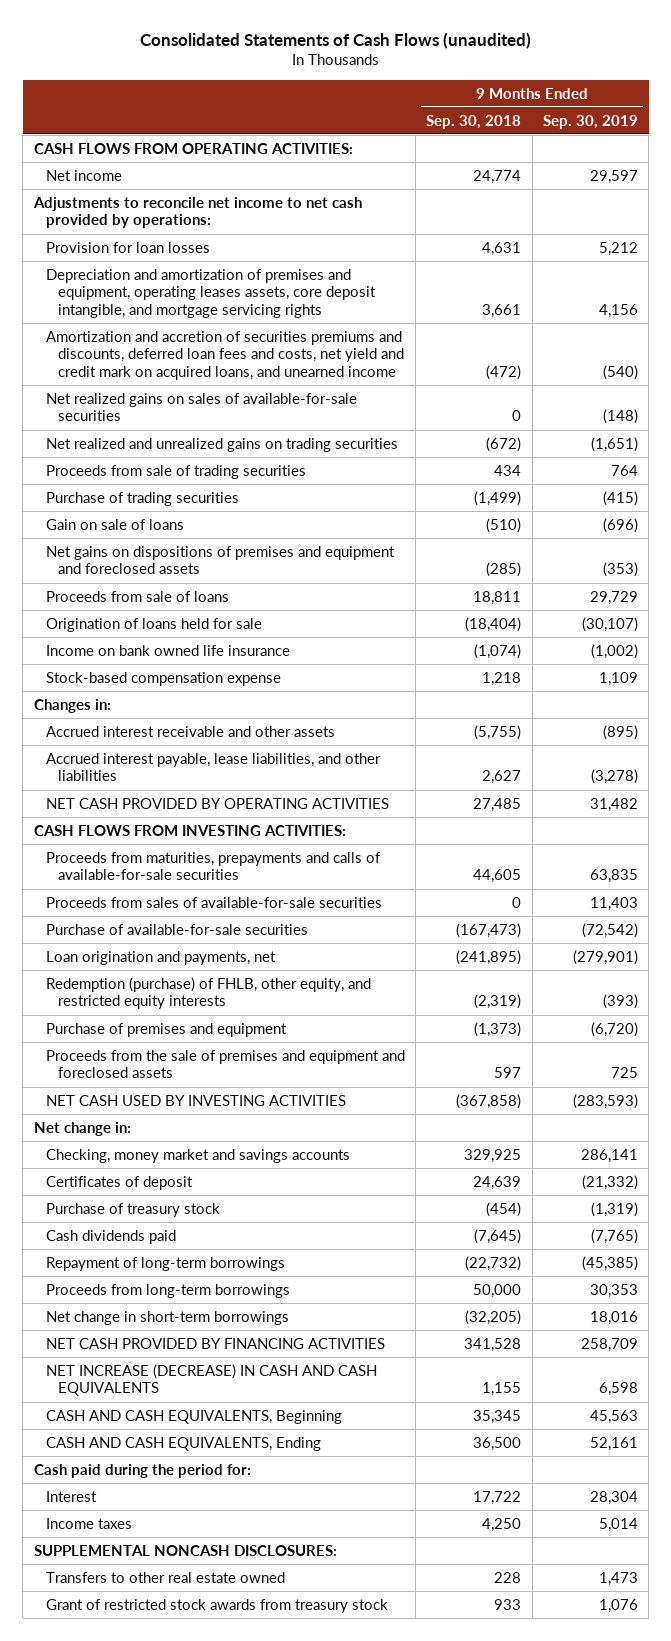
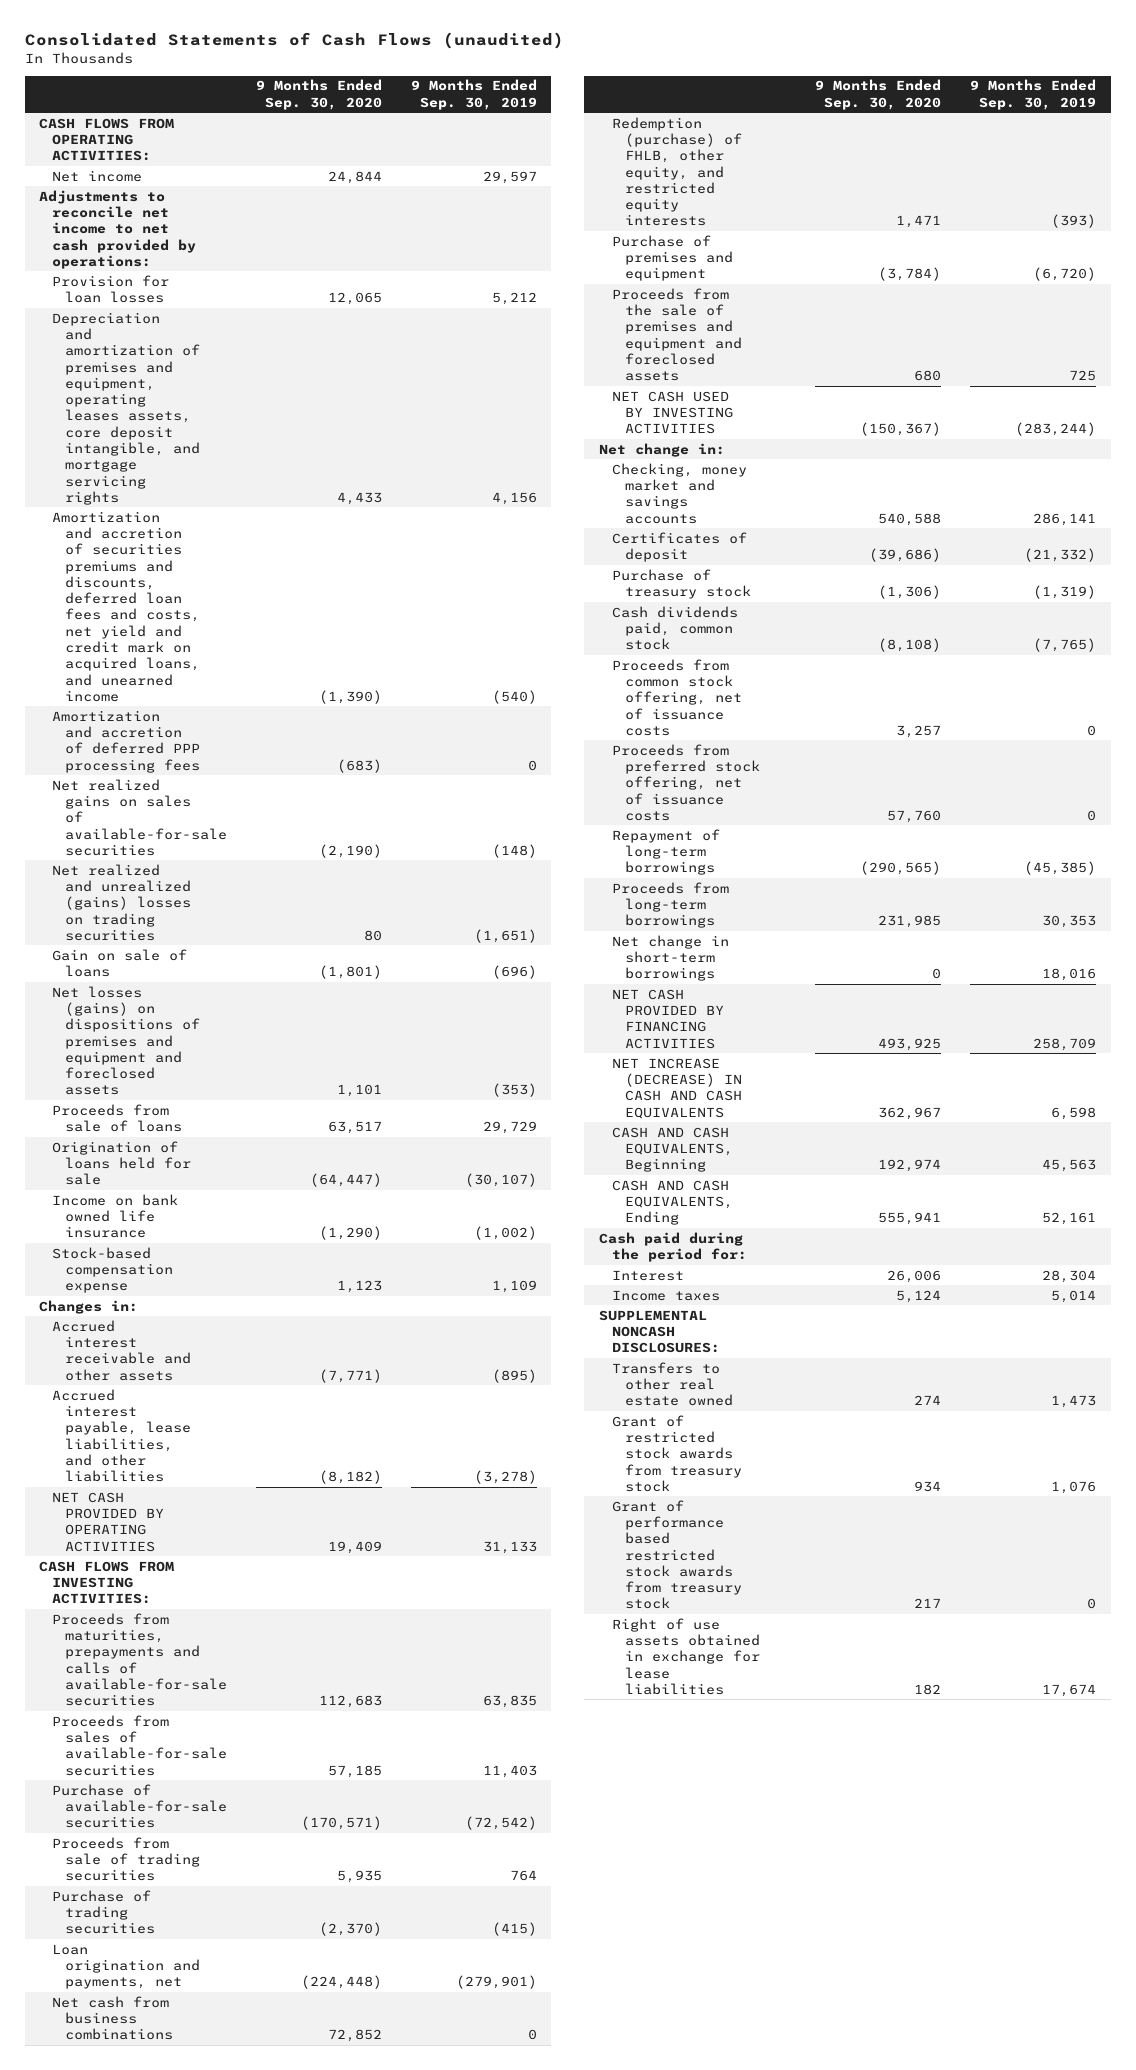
- | 9 Months Ended Sep. 30, 2018 | 9 Months Ended Sep. 30, 2019
+ | 9 Months Ended Sep. 30, 2020 | 9 Months Ended Sep. 30, 2019
+ Amortization and accretion of deferred PPP processing fees | (683) | 0
- Net realized and unrealized gains on trading securities | (672) | (1,651)
+ Net realized and unrealized (gains) losses on trading securities | 80 | (1,651)
- Net gains on dispositions of premises and equipment and foreclosed assets | (285) | (353)
+ Net losses (gains) on dispositions of premises and equipment and foreclosed assets | 1,101 | (353)
- NET CASH PROVIDED BY OPERATING ACTIVITIES | 27,485 | 31,482
+ NET CASH PROVIDED BY OPERATING ACTIVITIES | 19,409 | 31,133
moved down: Proceeds from sale of trading securities | 5,935 | 764
moved down: Purchase of trading securities | (2,370) | (415)
+ Net cash from business combinations | 72,852 | 0
- NET CASH USED BY INVESTING ACTIVITIES | (367,858) | (283,593)
+ NET CASH USED BY INVESTING ACTIVITIES | (150,367) | (283,244)
- Cash dividends paid | (7,645) | (7,765)
+ Cash dividends paid, common stock | (8,108) | (7,765)
+ Proceeds from common stock offering, net of issuance costs | 3,257 | 0
+ Proceeds from preferred stock offering, net of issuance costs | 57,760 | 0
+ Grant of performance based restricted stock awards from treasury stock | 217 | 0
+ Right of use assets obtained in exchange for lease liabilities | 182 | 17,674

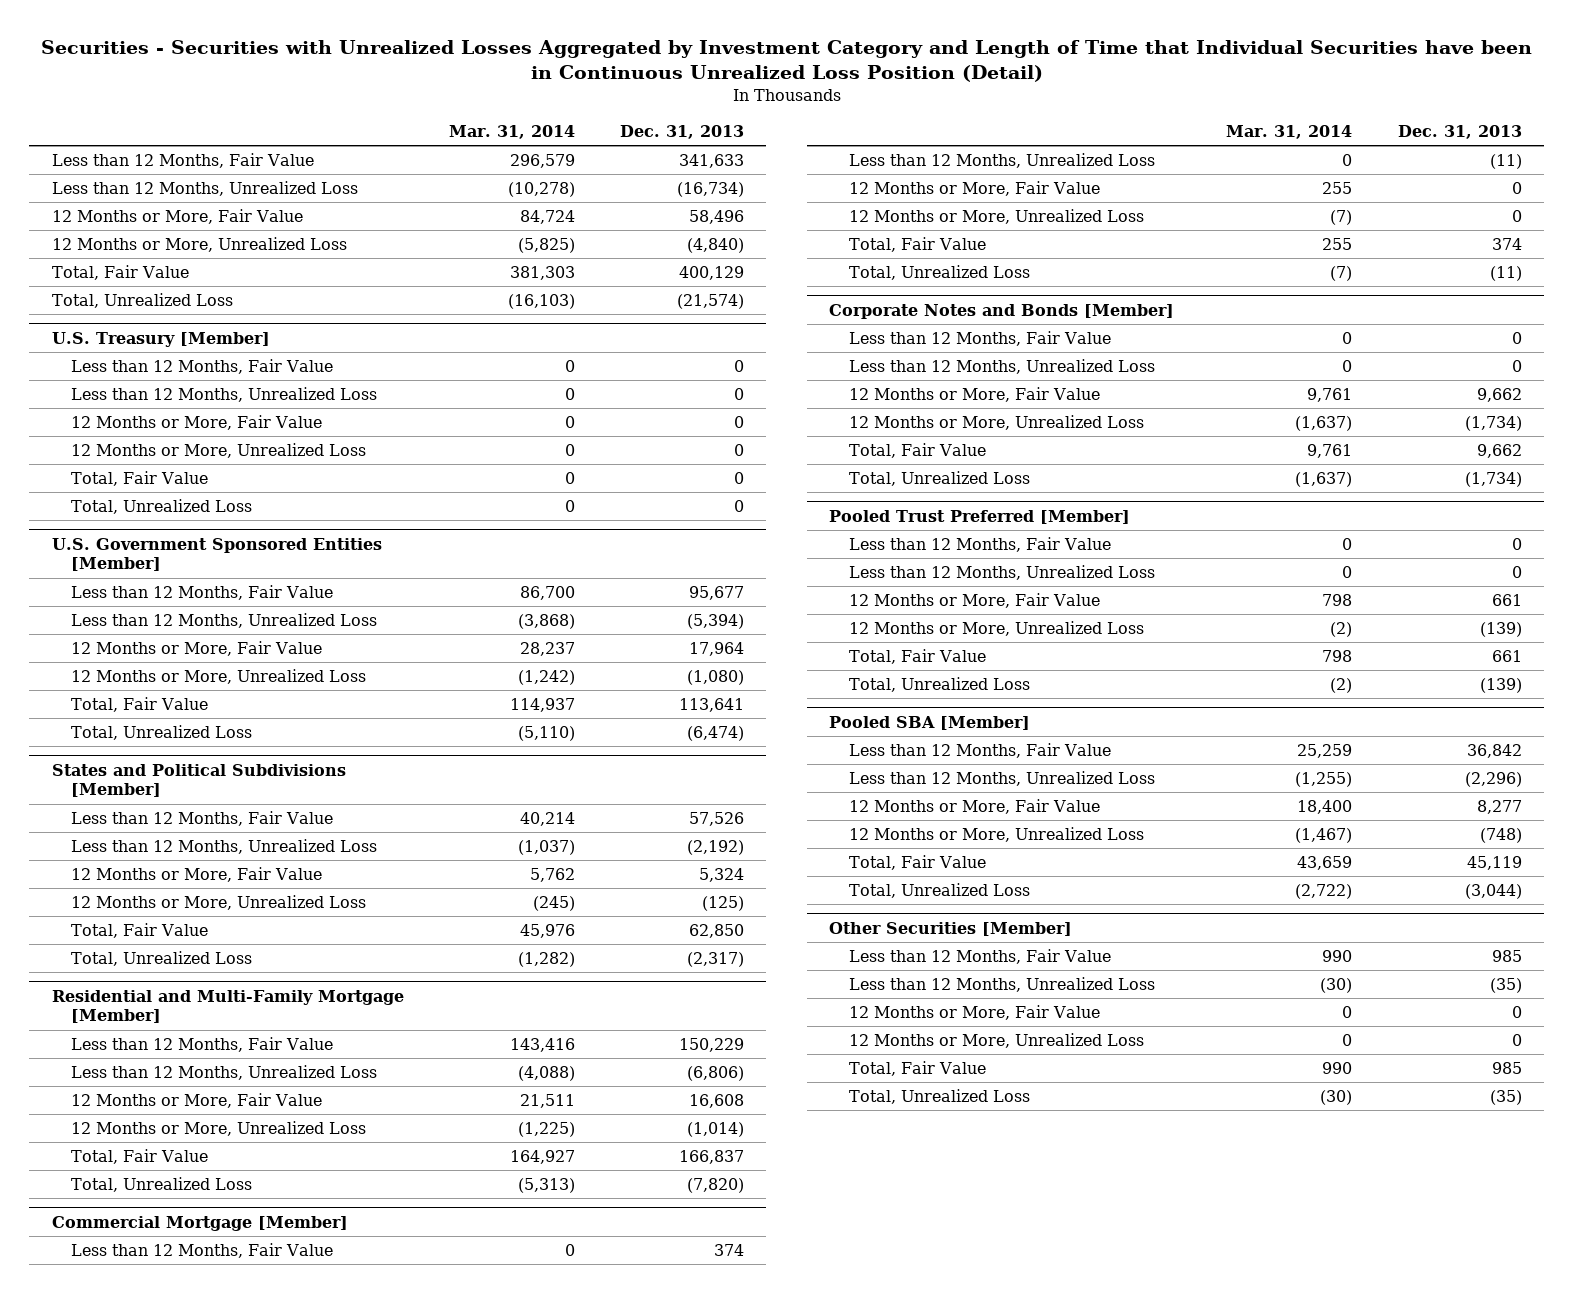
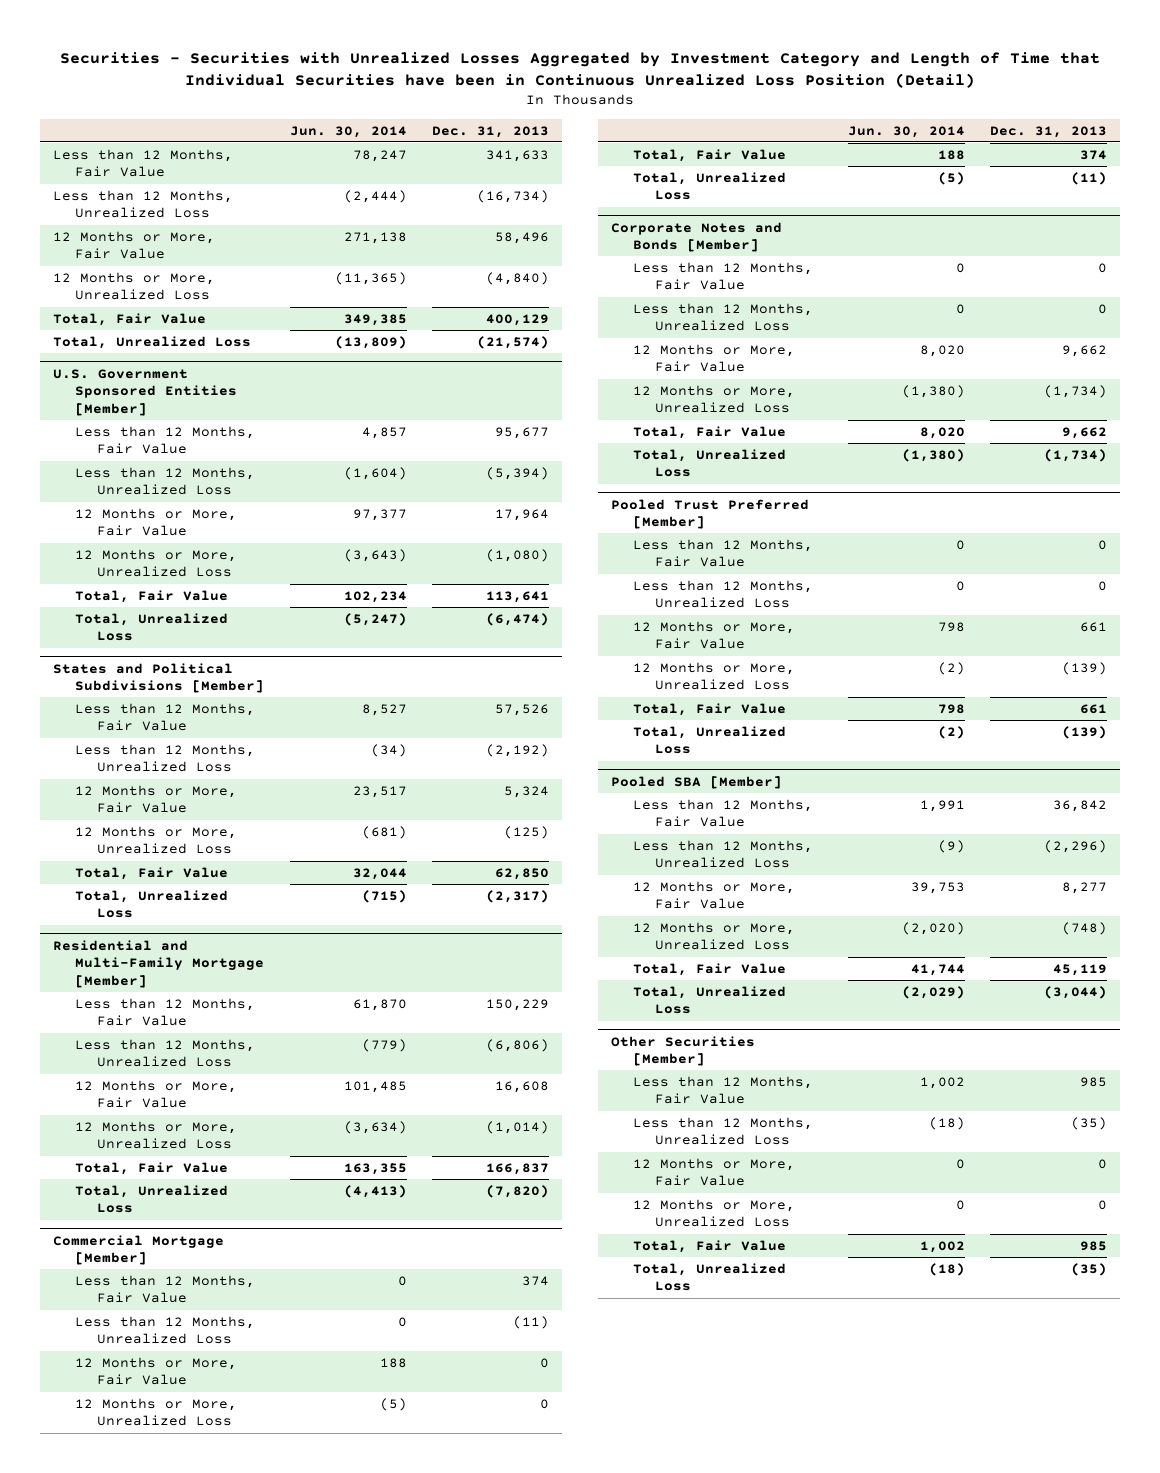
- | Mar. 31, 2014 | Dec. 31, 2013
+ | Jun. 30, 2014 | Dec. 31, 2013
- U.S. Treasury [Member]
- Less than 12 Months, Fair Value | 0 | 0
- Less than 12 Months, Unrealized Loss | 0 | 0
- 12 Months or More, Fair Value | 0 | 0
- 12 Months or More, Unrealized Loss | 0 | 0
- Total, Fair Value | 0 | 0
- Total, Unrealized Loss | 0 | 0

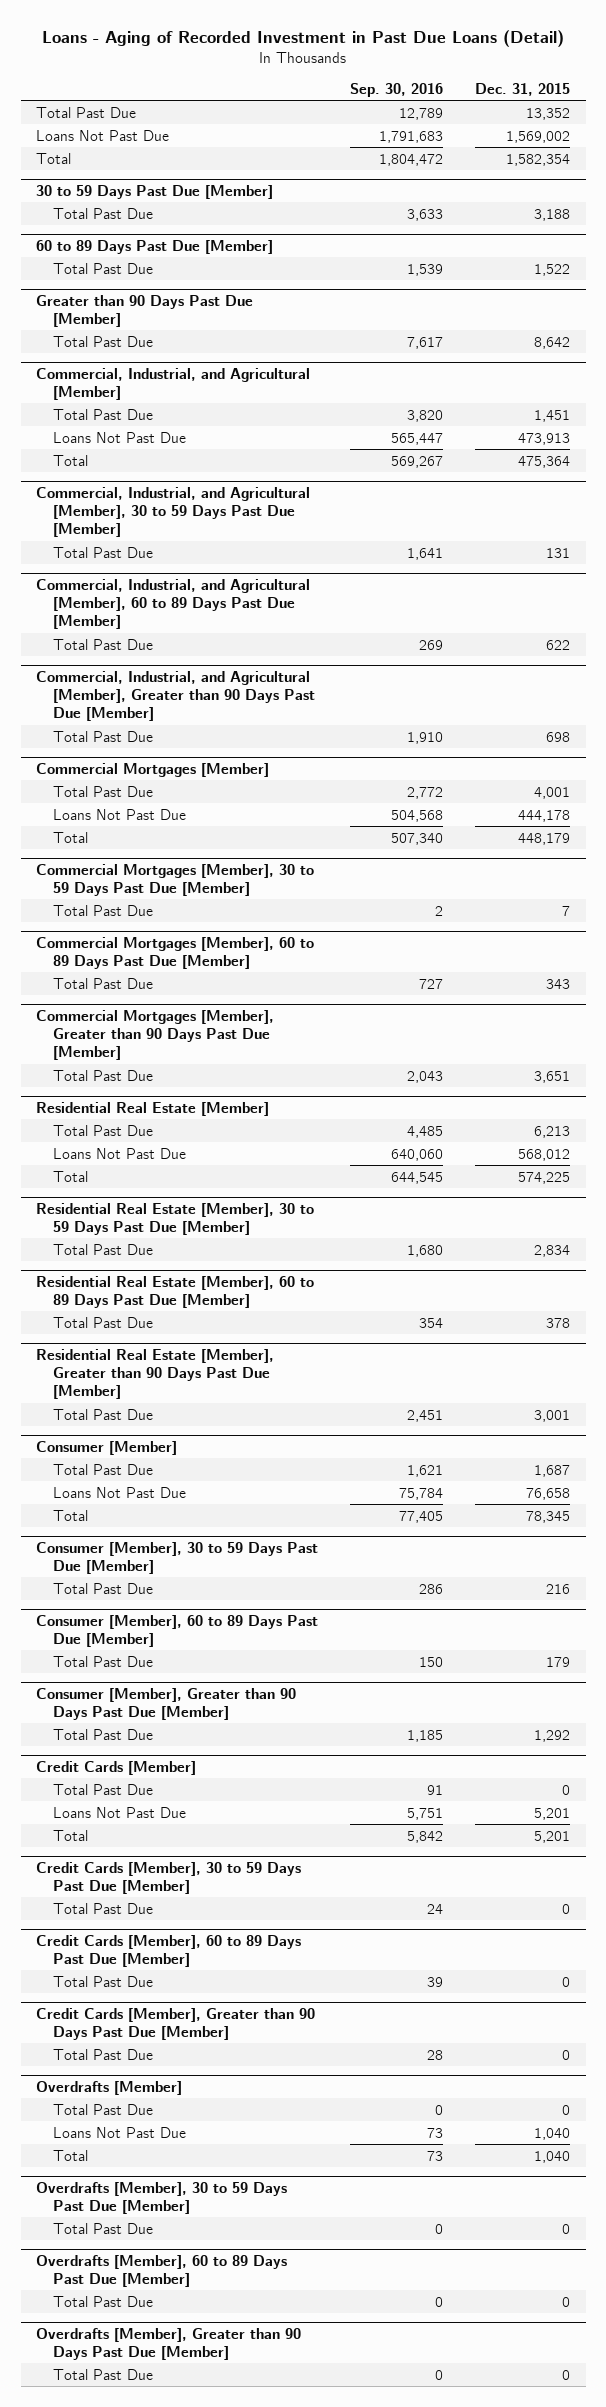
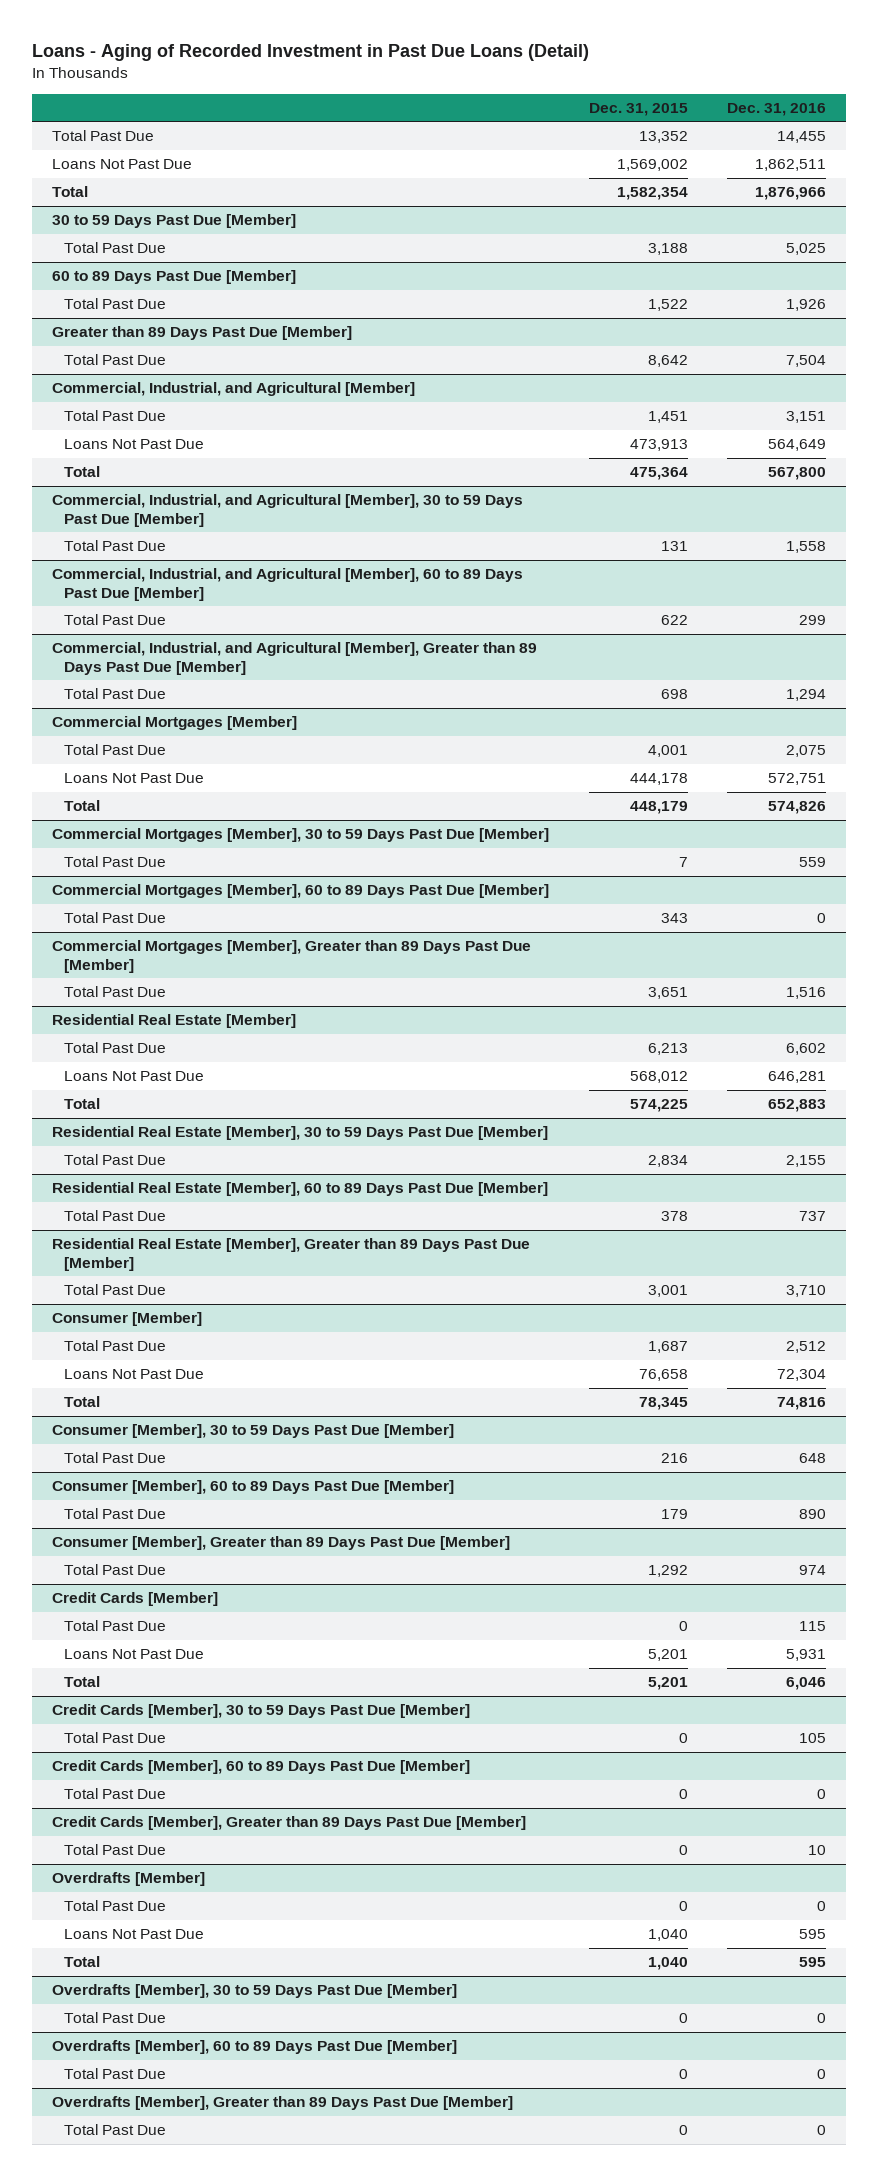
- | Sep. 30, 2016 | Dec. 31, 2015
+ | Dec. 31, 2015 | Dec. 31, 2016
- Greater than 90 Days Past Due [Member]
+ Greater than 89 Days Past Due [Member]
- Commercial, Industrial, and Agricultural [Member], Greater than 90 Days Past Due [Member]
+ Commercial, Industrial, and Agricultural [Member], Greater than 89 Days Past Due [Member]
- Commercial Mortgages [Member], Greater than 90 Days Past Due [Member]
+ Commercial Mortgages [Member], Greater than 89 Days Past Due [Member]
- Residential Real Estate [Member], Greater than 90 Days Past Due [Member]
+ Residential Real Estate [Member], Greater than 89 Days Past Due [Member]
- Consumer [Member], Greater than 90 Days Past Due [Member]
+ Consumer [Member], Greater than 89 Days Past Due [Member]
- Credit Cards [Member], Greater than 90 Days Past Due [Member]
+ Credit Cards [Member], Greater than 89 Days Past Due [Member]
- Overdrafts [Member], Greater than 90 Days Past Due [Member]
+ Overdrafts [Member], Greater than 89 Days Past Due [Member]

